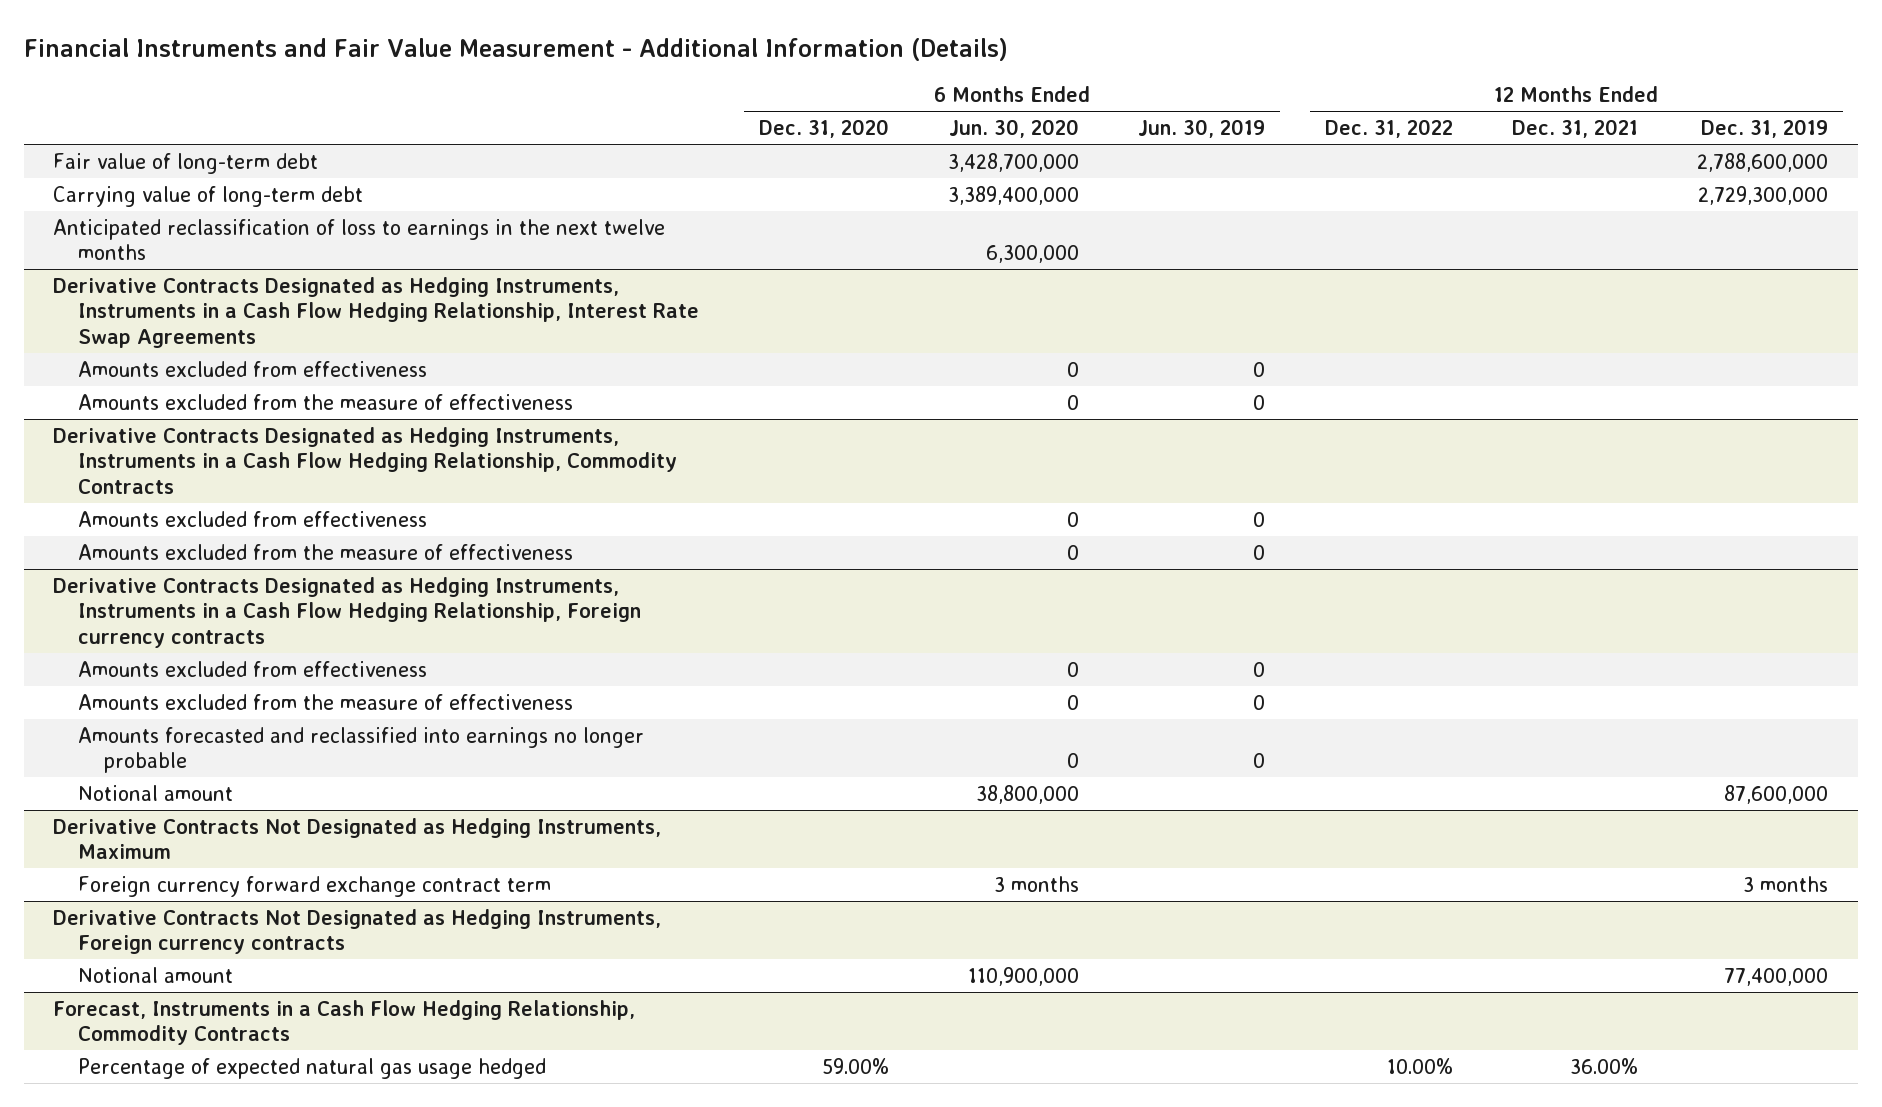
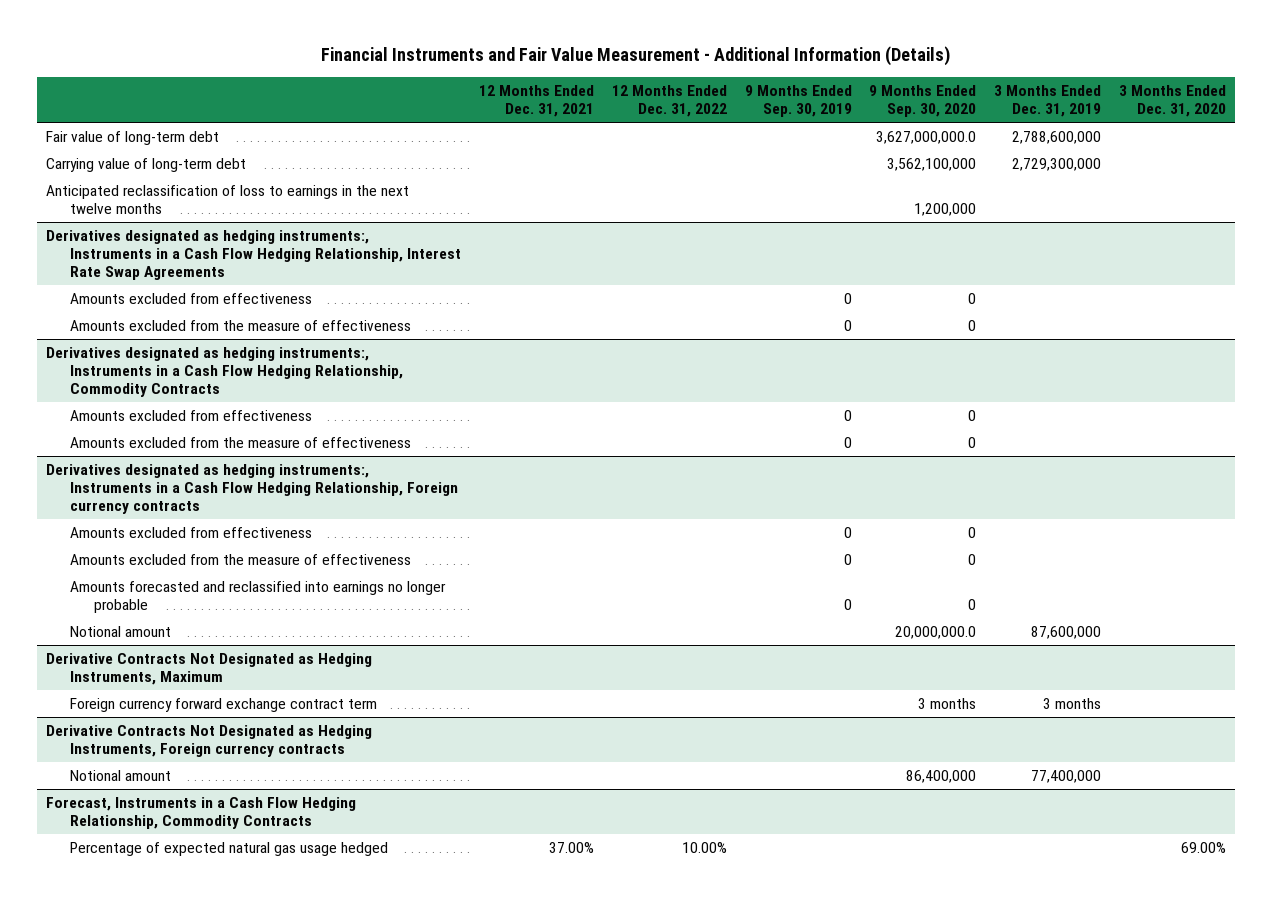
- | 6 Months Ended Dec. 31, 2020 | 6 Months Ended Jun. 30, 2020 | 6 Months Ended Jun. 30, 2019 | 12 Months Ended Dec. 31, 2022 | 12 Months Ended Dec. 31, 2021 | 12 Months Ended Dec. 31, 2019
+ | 12 Months Ended Dec. 31, 2021 | 12 Months Ended Dec. 31, 2022 | 9 Months Ended Sep. 30, 2019 | 9 Months Ended Sep. 30, 2020 | 3 Months Ended Dec. 31, 2019 | 3 Months Ended Dec. 31, 2020
- Derivative Contracts Designated as Hedging Instruments, Instruments in a Cash Flow Hedging Relationship, Interest Rate Swap Agreements
+ Derivatives designated as hedging instruments:, Instruments in a Cash Flow Hedging Relationship, Interest Rate Swap Agreements
- Derivative Contracts Designated as Hedging Instruments, Instruments in a Cash Flow Hedging Relationship, Commodity Contracts
+ Derivatives designated as hedging instruments:, Instruments in a Cash Flow Hedging Relationship, Commodity Contracts
- Derivative Contracts Designated as Hedging Instruments, Instruments in a Cash Flow Hedging Relationship, Foreign currency contracts
+ Derivatives designated as hedging instruments:, Instruments in a Cash Flow Hedging Relationship, Foreign currency contracts
@ Forecast, Instruments in a Cash Flow Hedging Relationship, Commodity Contracts
- Percentage of expected natural gas usage hedged | 59.00% | | | 10.00% | 36.00% |
+ Percentage of expected natural gas usage hedged | 37.00% | 10.00% | | | | 69.00%

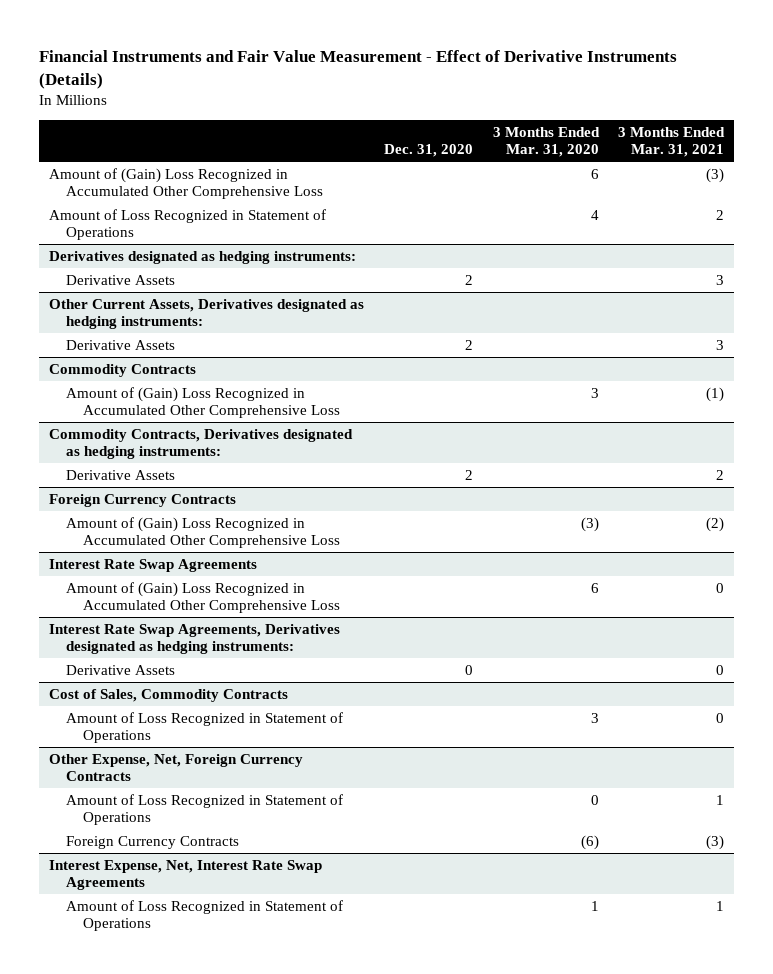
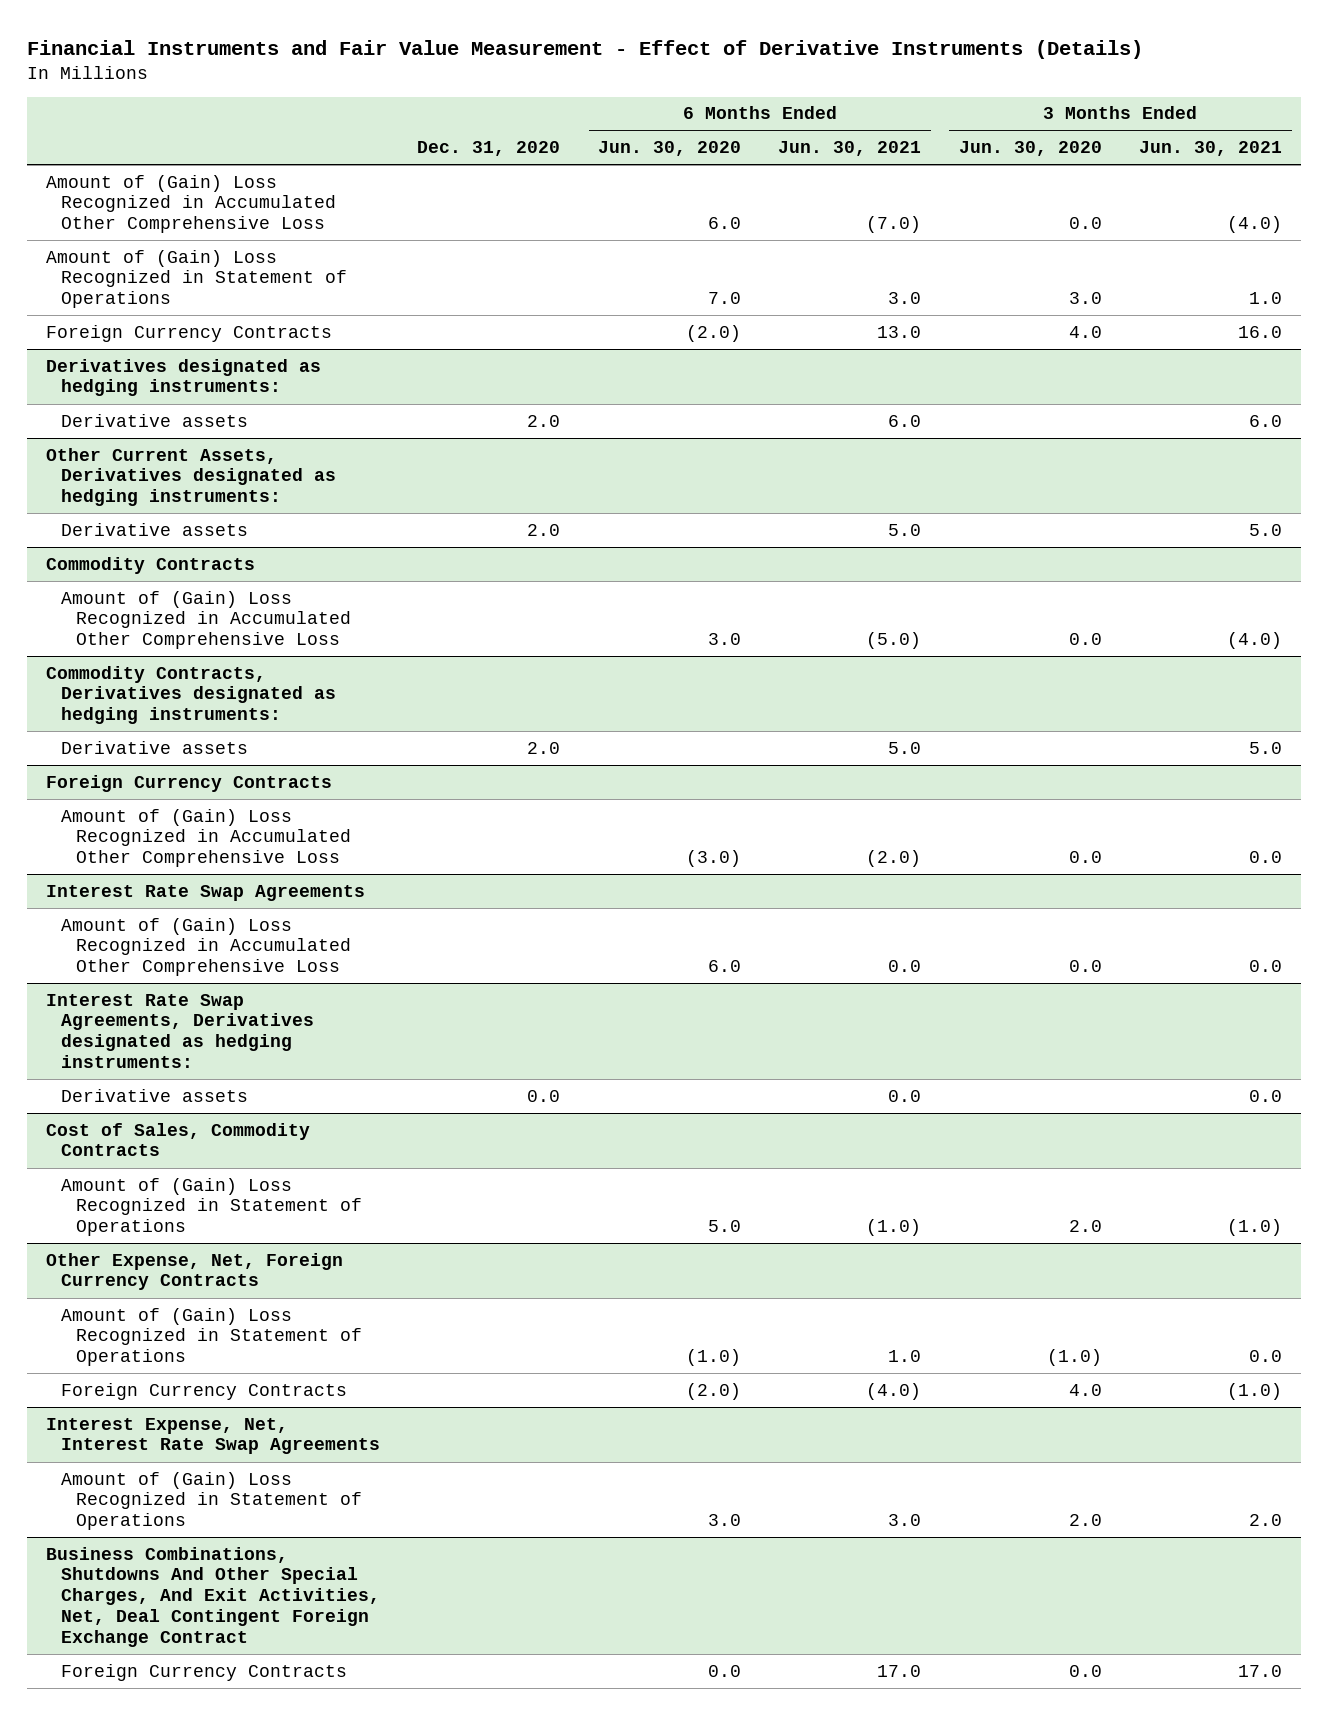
- | Dec. 31, 2020 | 3 Months Ended Mar. 31, 2020 | 3 Months Ended Mar. 31, 2021
+ | Dec. 31, 2020 | 6 Months Ended Jun. 30, 2020 | 6 Months Ended Jun. 30, 2021 | 3 Months Ended Jun. 30, 2020 | 3 Months Ended Jun. 30, 2021
- Amount of Loss Recognized in Statement of Operations | | 4 | 2
+ Amount of (Gain) Loss Recognized in Statement of Operations | | 7.0 | 3.0 | 3.0 | 1.0
+ Foreign Currency Contracts | | (2.0) | 13.0 | 4.0 | 16.0
@ Derivatives designated as hedging instruments:
- Derivative Assets | 2 | | 3
+ Derivative assets | 2.0 | | 6.0 | | 6.0
@ Other Current Assets, Derivatives designated as hedging instruments:
- Derivative Assets | 2 | | 3
+ Derivative assets | 2.0 | | 5.0 | | 5.0
@ Commodity Contracts, Derivatives designated as hedging instruments:
- Derivative Assets | 2 | | 2
+ Derivative assets | 2.0 | | 5.0 | | 5.0
@ Interest Rate Swap Agreements, Derivatives designated as hedging instruments:
- Derivative Assets | 0 | | 0
+ Derivative assets | 0.0 | | 0.0 | | 0.0
@ Cost of Sales, Commodity Contracts
- Amount of Loss Recognized in Statement of Operations | | 3 | 0
+ Amount of (Gain) Loss Recognized in Statement of Operations | | 5.0 | (1.0) | 2.0 | (1.0)
@ Other Expense, Net, Foreign Currency Contracts
- Amount of Loss Recognized in Statement of Operations | | 0 | 1
+ Amount of (Gain) Loss Recognized in Statement of Operations | | (1.0) | 1.0 | (1.0) | 0.0
@ Interest Expense, Net, Interest Rate Swap Agreements
- Amount of Loss Recognized in Statement of Operations | | 1 | 1
+ Amount of (Gain) Loss Recognized in Statement of Operations | | 3.0 | 3.0 | 2.0 | 2.0
+ Business Combinations, Shutdowns And Other Special Charges, And Exit Activities, Net, Deal Contingent Foreign Exchange Contract
+ Foreign Currency Contracts | | 0.0 | 17.0 | 0.0 | 17.0

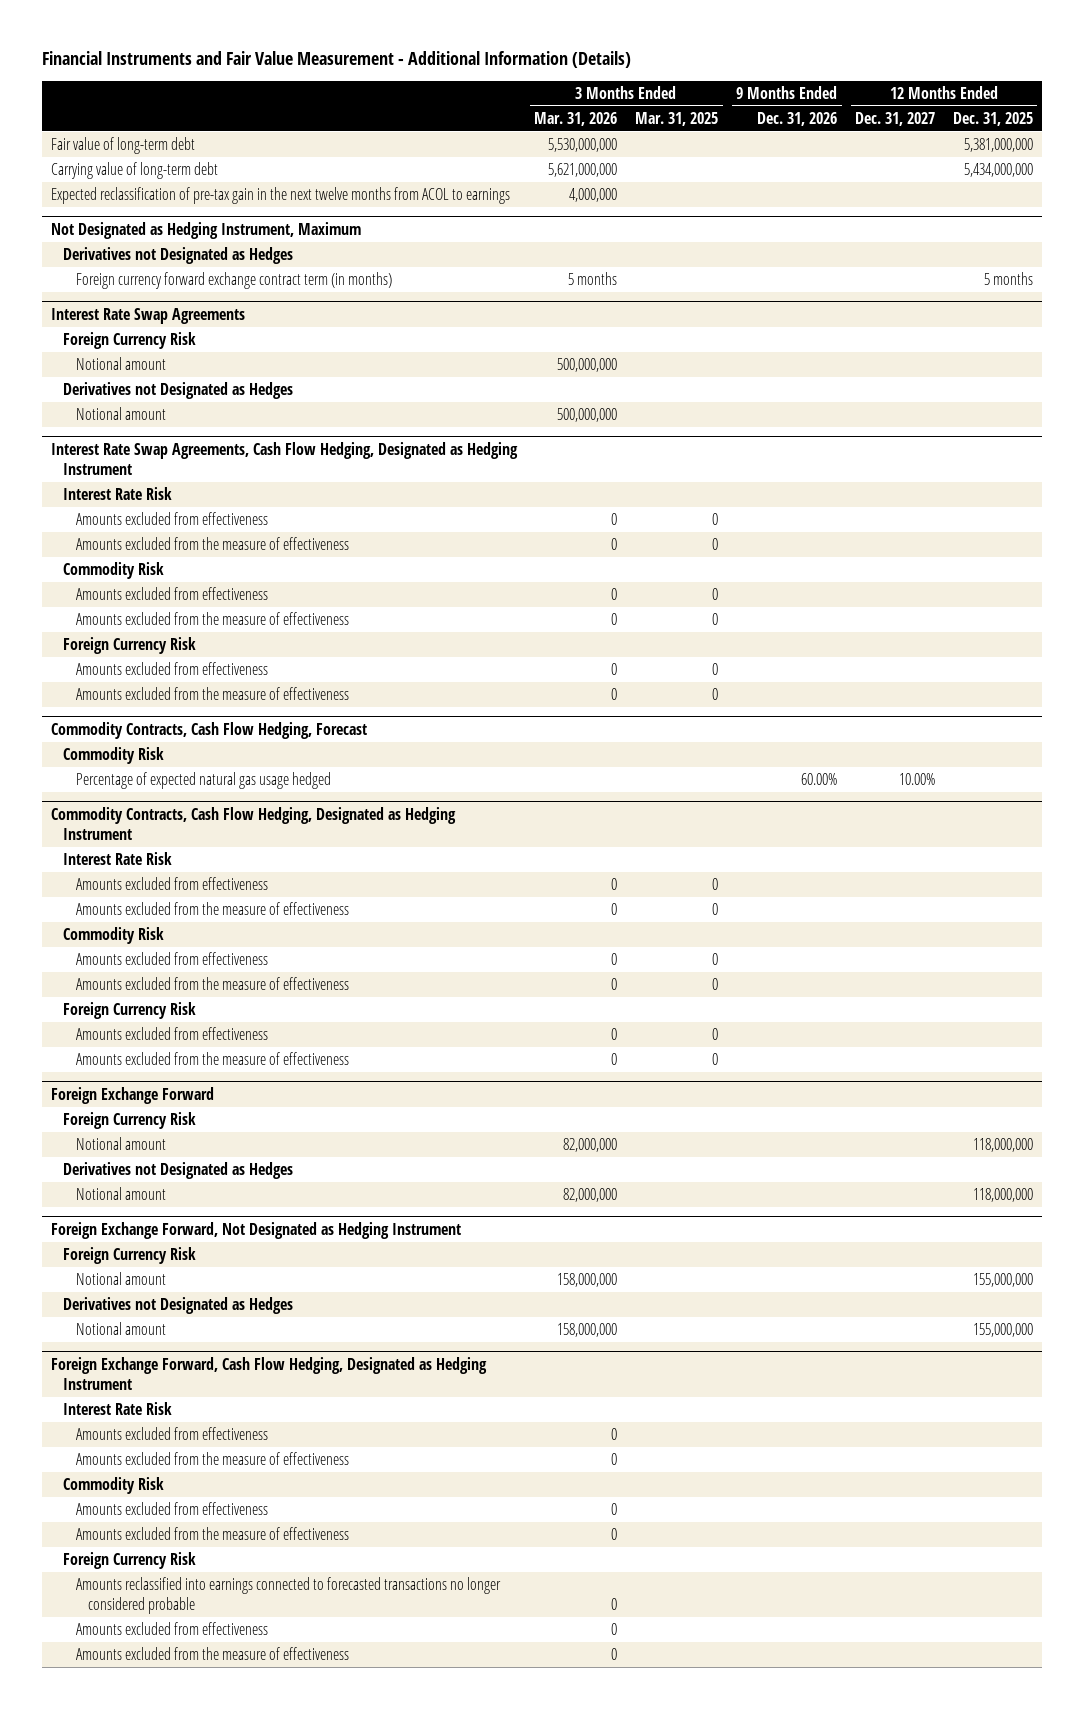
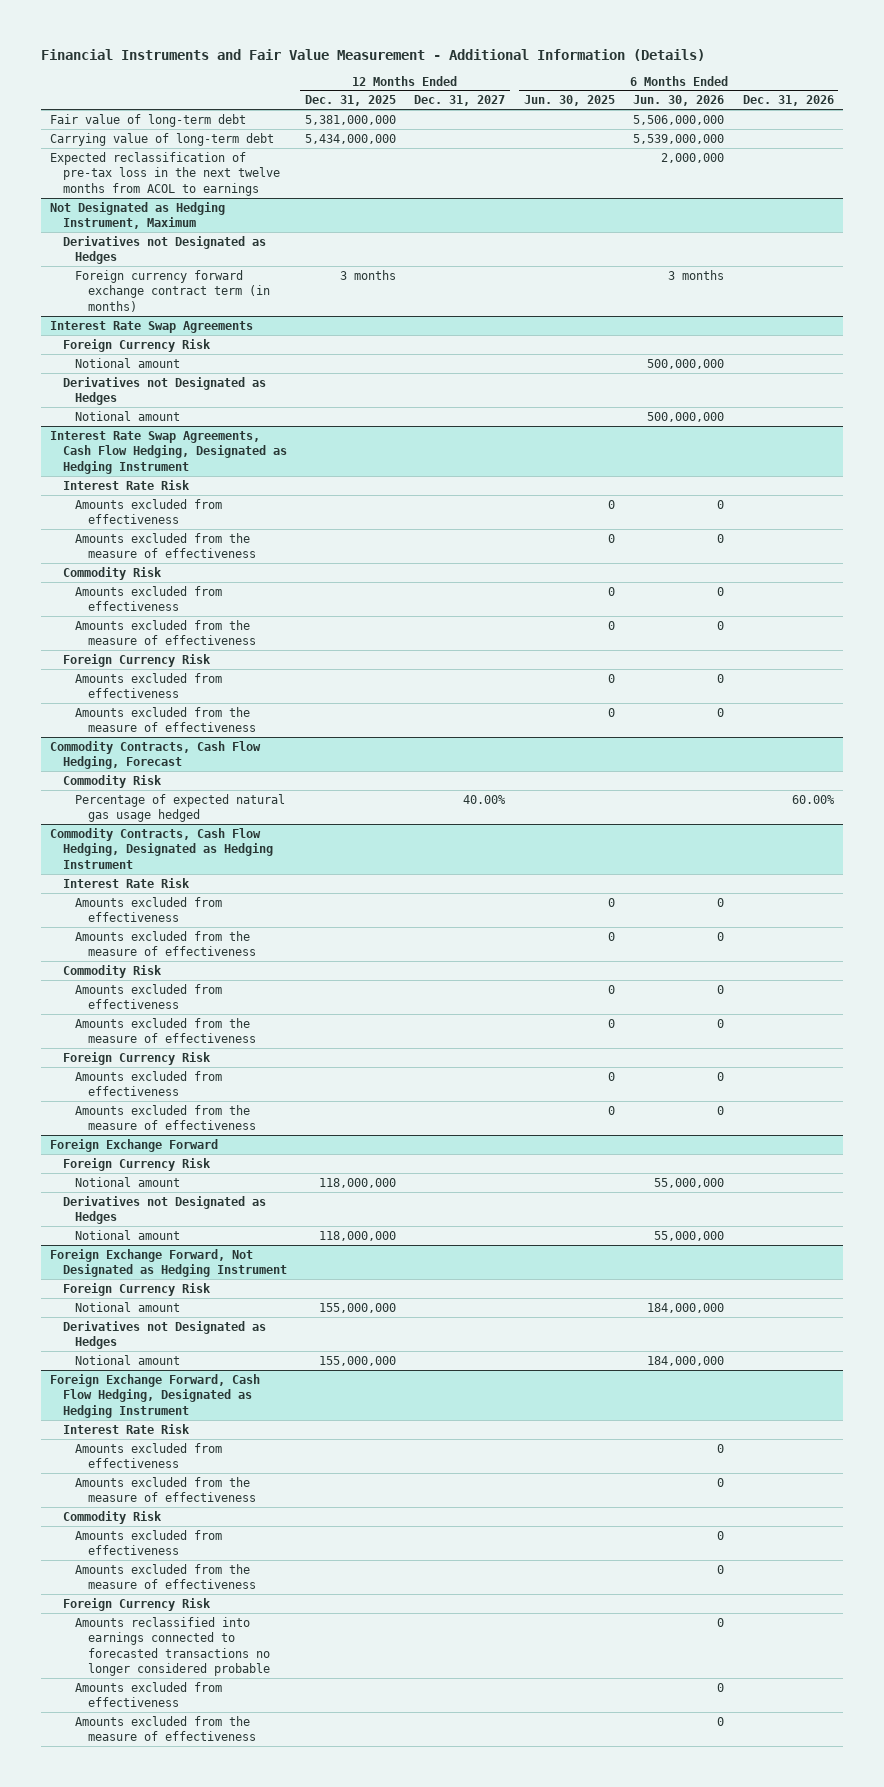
- | 3 Months Ended Mar. 31, 2026 | 3 Months Ended Mar. 31, 2025 | 9 Months Ended Dec. 31, 2026 | 12 Months Ended Dec. 31, 2027 | 12 Months Ended Dec. 31, 2025
+ | 12 Months Ended Dec. 31, 2025 | 12 Months Ended Dec. 31, 2027 | 6 Months Ended Jun. 30, 2025 | 6 Months Ended Jun. 30, 2026 | 6 Months Ended Dec. 31, 2026
- Expected reclassification of pre-tax gain in the next twelve months from ACOL to earnings | 4,000,000 | | | |
+ Expected reclassification of pre-tax loss in the next twelve months from ACOL to earnings | | | | 2,000,000 |
@ Not Designated as Hedging Instrument, Maximum
- Foreign currency forward exchange contract term (in months) | 5 months | | | | 5 months
+ Foreign currency forward exchange contract term (in months) | 3 months | | | 3 months |
@ Commodity Contracts, Cash Flow Hedging, Forecast
- Percentage of expected natural gas usage hedged | | | 60.00% | 10.00% |
+ Percentage of expected natural gas usage hedged | | 40.00% | | | 60.00%

